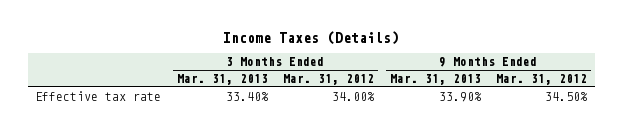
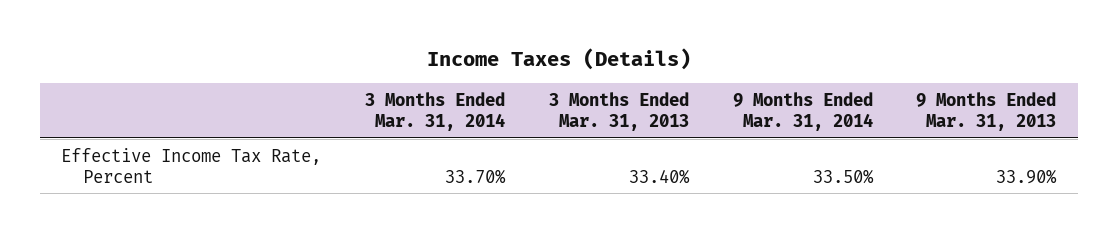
- | 3 Months Ended Mar. 31, 2013 | 3 Months Ended Mar. 31, 2012 | 9 Months Ended Mar. 31, 2013 | 9 Months Ended Mar. 31, 2012
+ | 3 Months Ended Mar. 31, 2014 | 3 Months Ended Mar. 31, 2013 | 9 Months Ended Mar. 31, 2014 | 9 Months Ended Mar. 31, 2013
- Effective tax rate | 33.40% | 34.00% | 33.90% | 34.50%
+ Effective Income Tax Rate, Percent | 33.70% | 33.40% | 33.50% | 33.90%

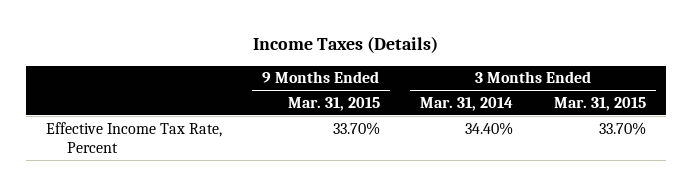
- | 3 Months Ended Mar. 31, 2014 | 3 Months Ended Mar. 31, 2013 | 9 Months Ended Mar. 31, 2014 | 9 Months Ended Mar. 31, 2013
+ | 9 Months Ended Mar. 31, 2015 | 3 Months Ended Mar. 31, 2014 | 3 Months Ended Mar. 31, 2015
- Effective Income Tax Rate, Percent | 33.70% | 33.40% | 33.50% | 33.90%
+ Effective Income Tax Rate, Percent | 33.70% | 34.40% | 33.70%

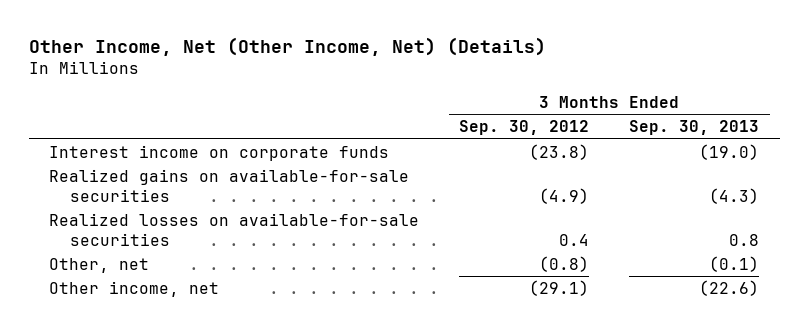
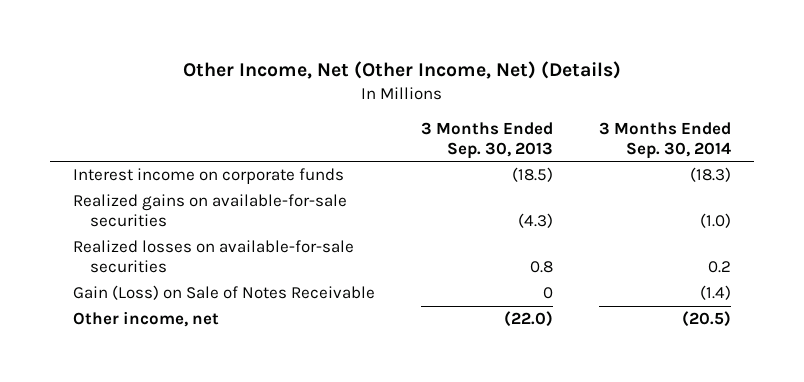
- | 3 Months Ended Sep. 30, 2012 | 3 Months Ended Sep. 30, 2013
+ | 3 Months Ended Sep. 30, 2013 | 3 Months Ended Sep. 30, 2014
- Interest income on corporate funds | (23.8) | (19.0)
+ Interest income on corporate funds | (18.5) | (18.3)
- Other, net | (0.8) | (0.1)
- Other income, net | (29.1) | (22.6)
+ Gain (Loss) on Sale of Notes Receivable | 0 | (1.4)
+ Other income, net | (22.0) | (20.5)

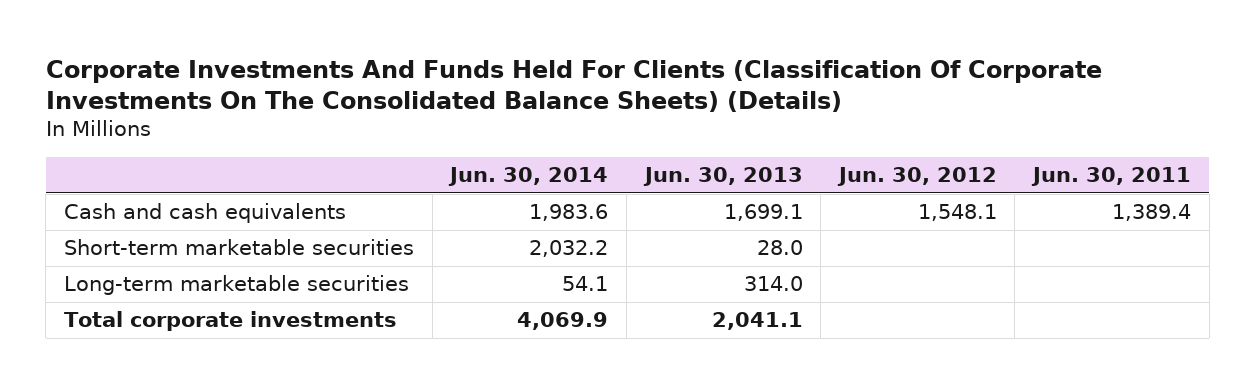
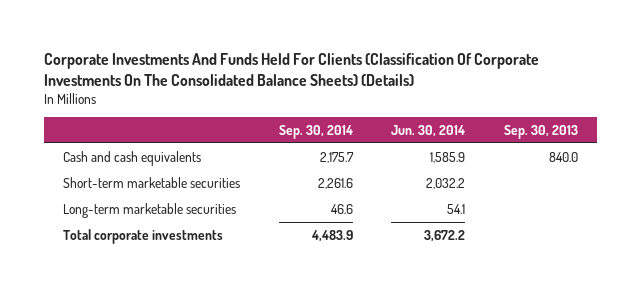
- | Jun. 30, 2014 | Jun. 30, 2013 | Jun. 30, 2012 | Jun. 30, 2011
+ | Sep. 30, 2014 | Jun. 30, 2014 | Sep. 30, 2013
- Cash and cash equivalents | 1,983.6 | 1,699.1 | 1,548.1 | 1,389.4
+ Cash and cash equivalents | 2,175.7 | 1,585.9 | 840.0
- Total corporate investments | 4,069.9 | 2,041.1 | |
+ Total corporate investments | 4,483.9 | 3,672.2 |

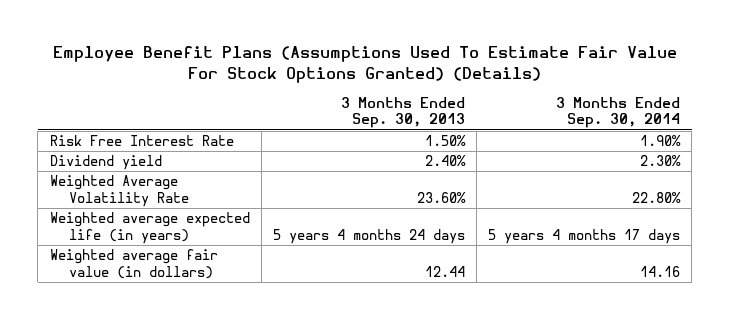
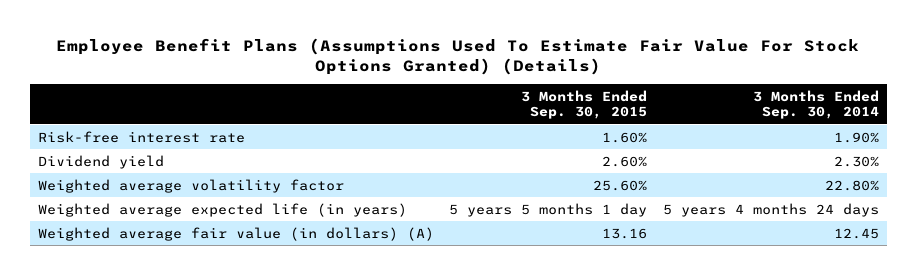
- | 3 Months Ended Sep. 30, 2013 | 3 Months Ended Sep. 30, 2014
+ | 3 Months Ended Sep. 30, 2015 | 3 Months Ended Sep. 30, 2014
- Risk Free Interest Rate | 1.50% | 1.90%
+ Risk-free interest rate | 1.60% | 1.90%
- Weighted Average Volatility Rate | 23.60% | 22.80%
- Weighted average expected life (in years) | 5 years 4 months 24 days | 5 years 4 months 17 days
- Weighted average fair value (in dollars) | 12.44 | 14.16
+ Weighted average volatility factor | 25.60% | 22.80%
+ Weighted average expected life (in years) | 5 years 5 months 1 day | 5 years 4 months 24 days
+ Weighted average fair value (in dollars) (A) | 13.16 | 12.45

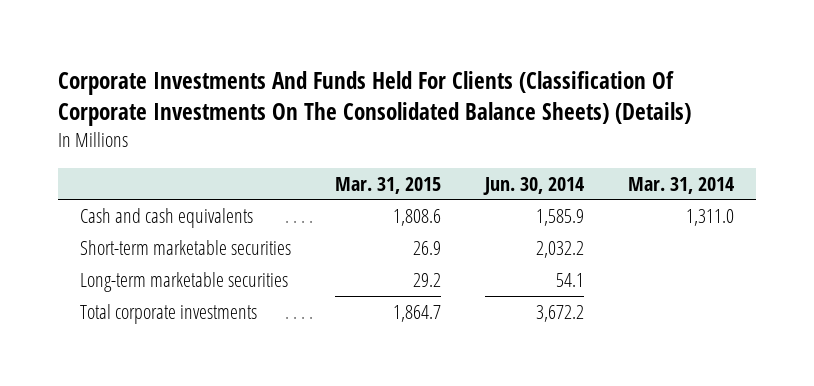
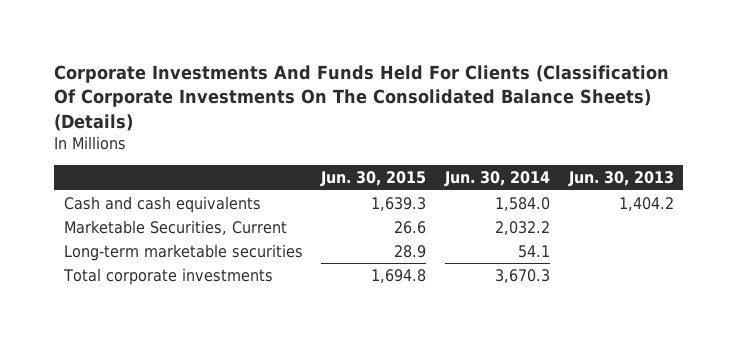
- | Mar. 31, 2015 | Jun. 30, 2014 | Mar. 31, 2014
+ | Jun. 30, 2015 | Jun. 30, 2014 | Jun. 30, 2013
- Cash and cash equivalents | 1,808.6 | 1,585.9 | 1,311.0
- Short-term marketable securities | 26.9 | 2,032.2 |
+ Cash and cash equivalents | 1,639.3 | 1,584.0 | 1,404.2
+ Marketable Securities, Current | 26.6 | 2,032.2 |
- Total corporate investments | 1,864.7 | 3,672.2 |
+ Total corporate investments | 1,694.8 | 3,670.3 |

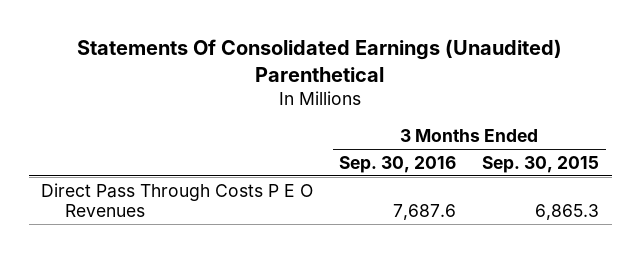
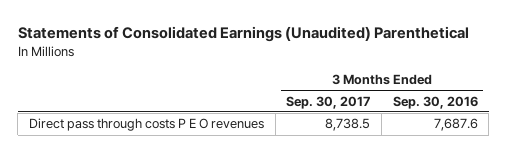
- Statements Of Consolidated Earnings (Unaudited) Parenthetical
+ Statements of Consolidated Earnings (Unaudited) Parenthetical
- | 3 Months Ended Sep. 30, 2016 | 3 Months Ended Sep. 30, 2015
+ | 3 Months Ended Sep. 30, 2017 | 3 Months Ended Sep. 30, 2016
- Direct Pass Through Costs P E O Revenues | 7,687.6 | 6,865.3
+ Direct pass through costs P E O revenues | 8,738.5 | 7,687.6

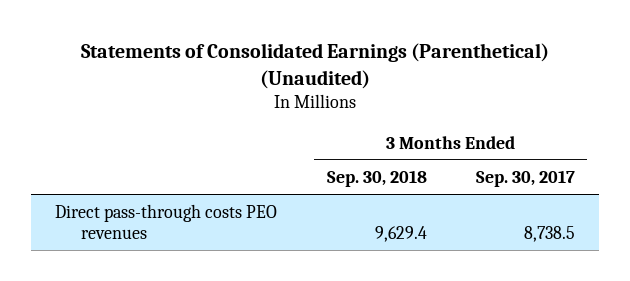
- Statements of Consolidated Earnings (Unaudited) Parenthetical
+ Statements of Consolidated Earnings (Parenthetical) (Unaudited)
- | 3 Months Ended Sep. 30, 2017 | 3 Months Ended Sep. 30, 2016
+ | 3 Months Ended Sep. 30, 2018 | 3 Months Ended Sep. 30, 2017
- Direct pass through costs P E O revenues | 8,738.5 | 7,687.6
+ Direct pass-through costs PEO revenues | 9,629.4 | 8,738.5

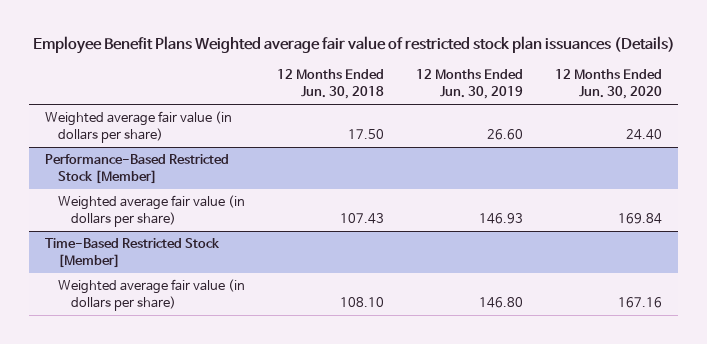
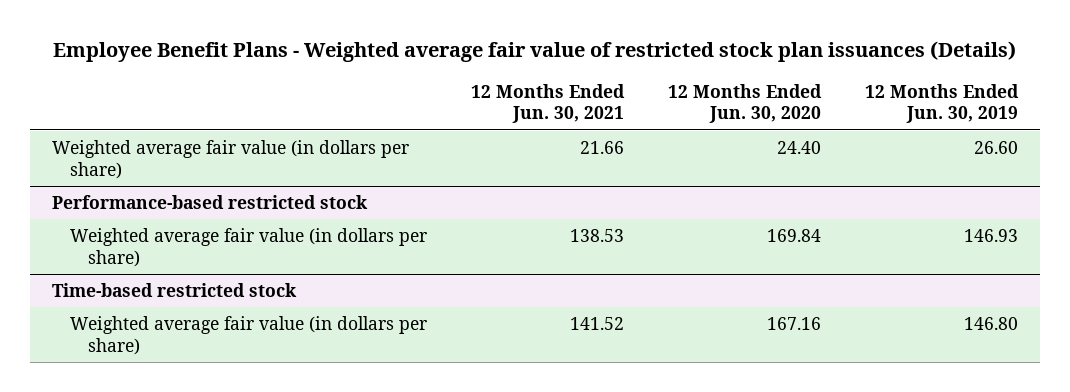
- Employee Benefit Plans Weighted average fair value of restricted stock plan issuances (Details)
+ Employee Benefit Plans - Weighted average fair value of restricted stock plan issuances (Details)
- | 12 Months Ended Jun. 30, 2018 | 12 Months Ended Jun. 30, 2019 | 12 Months Ended Jun. 30, 2020
+ | 12 Months Ended Jun. 30, 2021 | 12 Months Ended Jun. 30, 2020 | 12 Months Ended Jun. 30, 2019
- Performance-Based Restricted Stock [Member]
+ Performance-based restricted stock
- Time-Based Restricted Stock [Member]
+ Time-based restricted stock

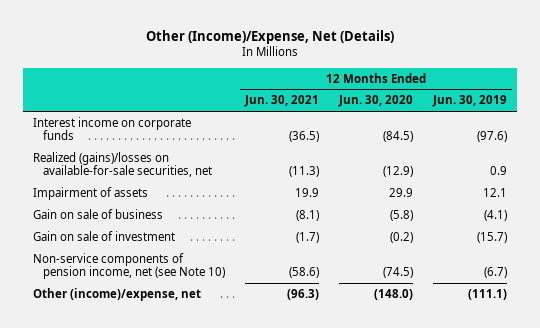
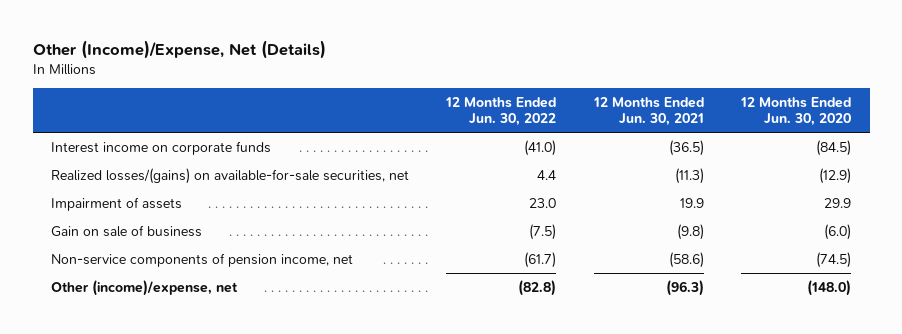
- | 12 Months Ended Jun. 30, 2021 | 12 Months Ended Jun. 30, 2020 | 12 Months Ended Jun. 30, 2019
+ | 12 Months Ended Jun. 30, 2022 | 12 Months Ended Jun. 30, 2021 | 12 Months Ended Jun. 30, 2020
- Realized (gains)/losses on available-for-sale securities, net | (11.3) | (12.9) | 0.9
+ Realized losses/(gains) on available-for-sale securities, net | 4.4 | (11.3) | (12.9)
- Gain on sale of business | (8.1) | (5.8) | (4.1)
- Gain on sale of investment | (1.7) | (0.2) | (15.7)
- Non-service components of pension income, net (see Note 10) | (58.6) | (74.5) | (6.7)
+ Gain on sale of business | (7.5) | (9.8) | (6.0)
+ Non-service components of pension income, net | (61.7) | (58.6) | (74.5)

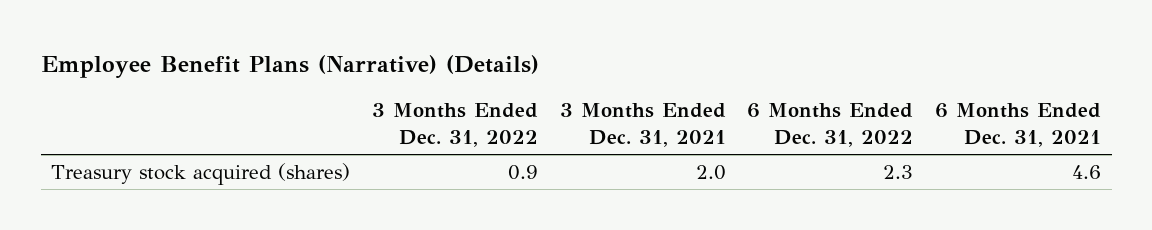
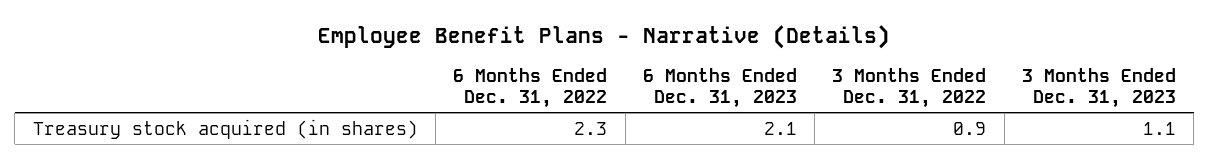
- Employee Benefit Plans (Narrative) (Details)
+ Employee Benefit Plans - Narrative (Details)
- | 3 Months Ended Dec. 31, 2022 | 3 Months Ended Dec. 31, 2021 | 6 Months Ended Dec. 31, 2022 | 6 Months Ended Dec. 31, 2021
+ | 6 Months Ended Dec. 31, 2022 | 6 Months Ended Dec. 31, 2023 | 3 Months Ended Dec. 31, 2022 | 3 Months Ended Dec. 31, 2023
- Treasury stock acquired (shares) | 0.9 | 2.0 | 2.3 | 4.6
+ Treasury stock acquired (in shares) | 2.3 | 2.1 | 0.9 | 1.1

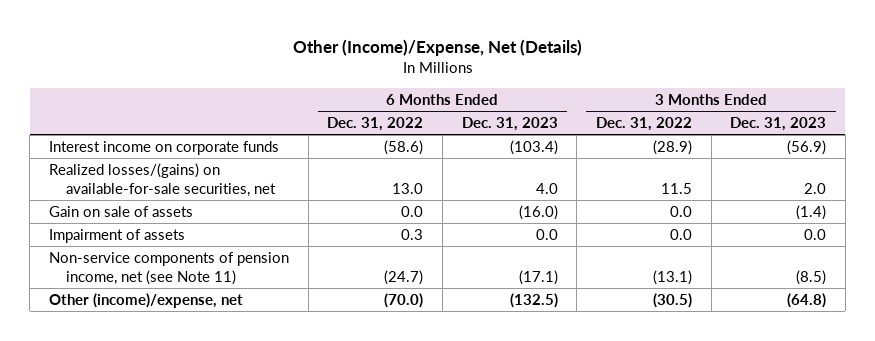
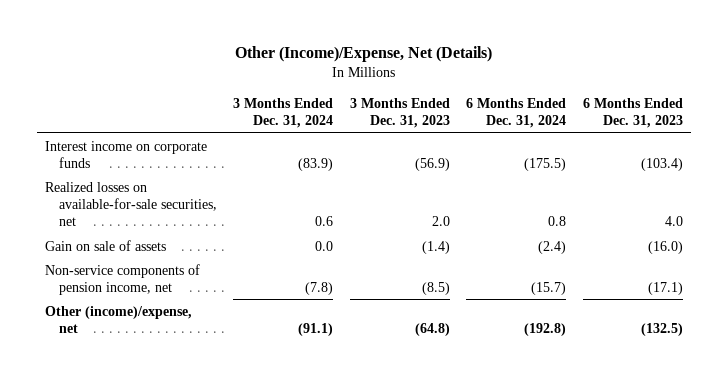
- | 6 Months Ended Dec. 31, 2022 | 6 Months Ended Dec. 31, 2023 | 3 Months Ended Dec. 31, 2022 | 3 Months Ended Dec. 31, 2023
+ | 3 Months Ended Dec. 31, 2024 | 3 Months Ended Dec. 31, 2023 | 6 Months Ended Dec. 31, 2024 | 6 Months Ended Dec. 31, 2023
- Realized losses/(gains) on available-for-sale securities, net | 13.0 | 4.0 | 11.5 | 2.0
+ Realized losses on available-for-sale securities, net | 0.6 | 2.0 | 0.8 | 4.0
- Impairment of assets | 0.3 | 0.0 | 0.0 | 0.0
- Non-service components of pension income, net (see Note 11) | (24.7) | (17.1) | (13.1) | (8.5)
+ Non-service components of pension income, net | (7.8) | (8.5) | (15.7) | (17.1)

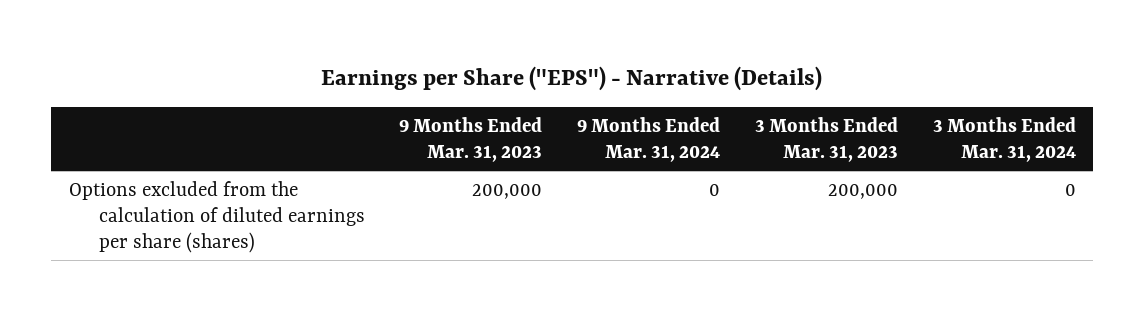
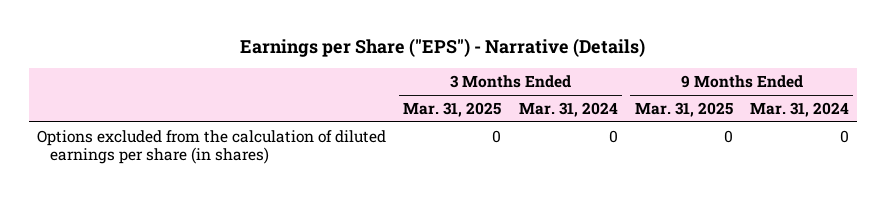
- | 9 Months Ended Mar. 31, 2023 | 9 Months Ended Mar. 31, 2024 | 3 Months Ended Mar. 31, 2023 | 3 Months Ended Mar. 31, 2024
+ | 3 Months Ended Mar. 31, 2025 | 3 Months Ended Mar. 31, 2024 | 9 Months Ended Mar. 31, 2025 | 9 Months Ended Mar. 31, 2024
- Options excluded from the calculation of diluted earnings per share (shares) | 200,000 | 0 | 200,000 | 0
+ Options excluded from the calculation of diluted earnings per share (in shares) | 0 | 0 | 0 | 0

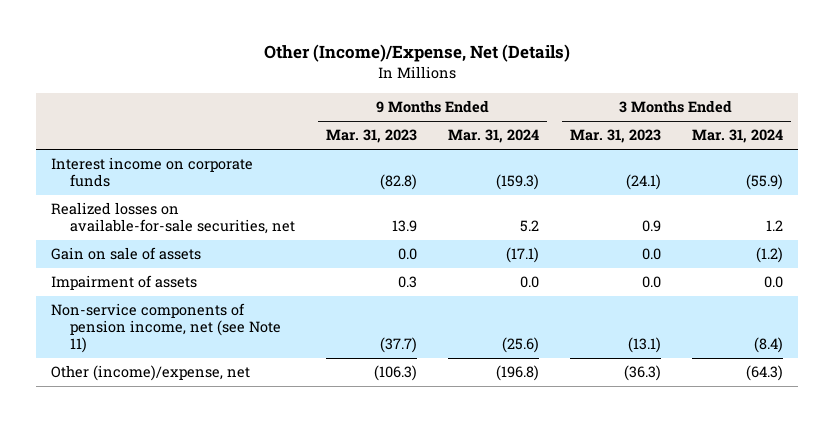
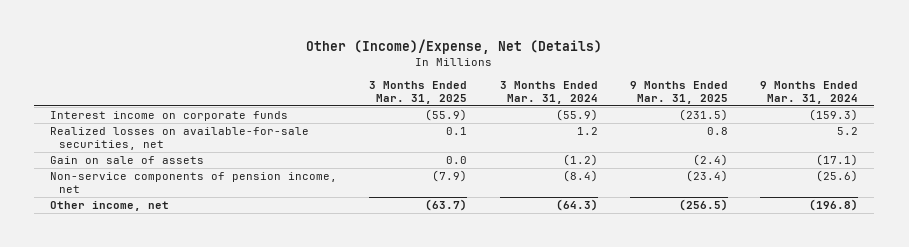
- | 9 Months Ended Mar. 31, 2023 | 9 Months Ended Mar. 31, 2024 | 3 Months Ended Mar. 31, 2023 | 3 Months Ended Mar. 31, 2024
+ | 3 Months Ended Mar. 31, 2025 | 3 Months Ended Mar. 31, 2024 | 9 Months Ended Mar. 31, 2025 | 9 Months Ended Mar. 31, 2024
- Impairment of assets | 0.3 | 0.0 | 0.0 | 0.0
- Non-service components of pension income, net (see Note 11) | (37.7) | (25.6) | (13.1) | (8.4)
- Other (income)/expense, net | (106.3) | (196.8) | (36.3) | (64.3)
+ Non-service components of pension income, net | (7.9) | (8.4) | (23.4) | (25.6)
+ Other income, net | (63.7) | (64.3) | (256.5) | (196.8)

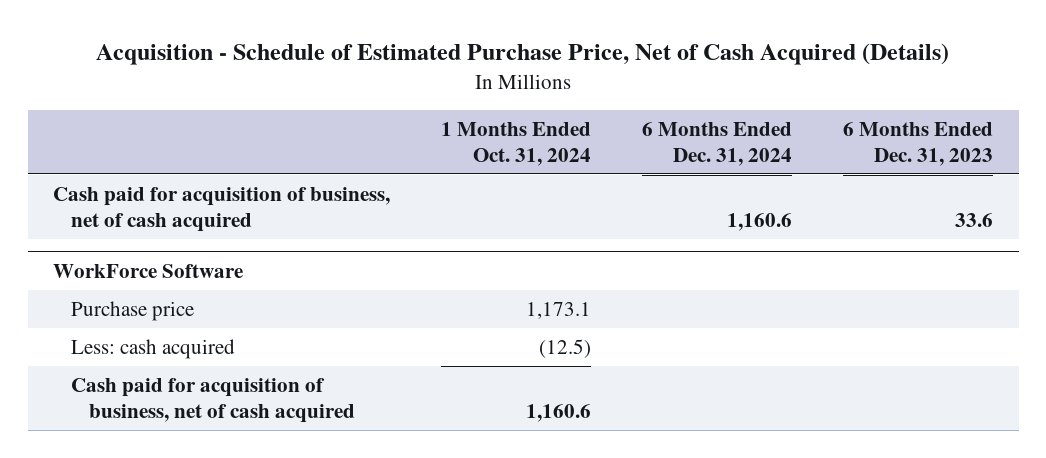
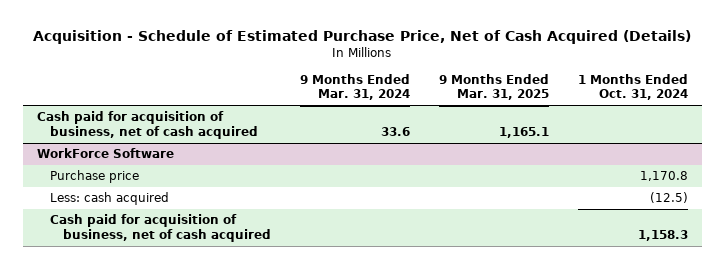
- | 1 Months Ended Oct. 31, 2024 | 6 Months Ended Dec. 31, 2024 | 6 Months Ended Dec. 31, 2023
+ | 9 Months Ended Mar. 31, 2024 | 9 Months Ended Mar. 31, 2025 | 1 Months Ended Oct. 31, 2024
@ WorkForce Software
- Purchase price | 1,173.1 | |
+ Purchase price | | | 1,170.8
- Cash paid for acquisition of business, net of cash acquired | 1,160.6 | |
+ Cash paid for acquisition of business, net of cash acquired | | | 1,158.3

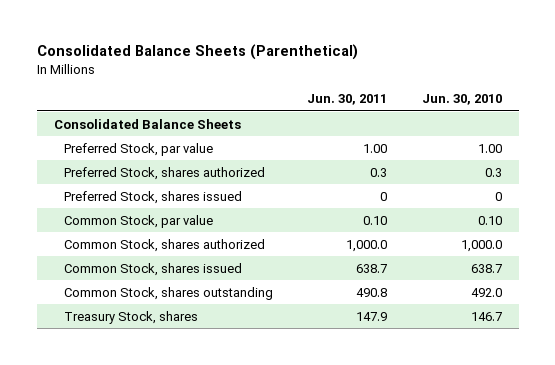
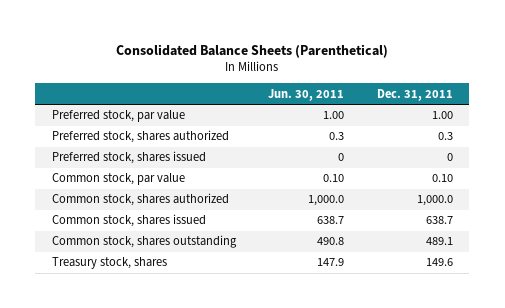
- | Jun. 30, 2011 | Jun. 30, 2010
+ | Jun. 30, 2011 | Dec. 31, 2011
- Consolidated Balance Sheets
- Preferred Stock, par value | 1.00 | 1.00
- Preferred Stock, shares authorized | 0.3 | 0.3
- Preferred Stock, shares issued | 0 | 0
- Common Stock, par value | 0.10 | 0.10
- Common Stock, shares authorized | 1,000.0 | 1,000.0
- Common Stock, shares issued | 638.7 | 638.7
- Common Stock, shares outstanding | 490.8 | 492.0
- Treasury Stock, shares | 147.9 | 146.7
+ Preferred stock, par value | 1.00 | 1.00
+ Preferred stock, shares authorized | 0.3 | 0.3
+ Preferred stock, shares issued | 0 | 0
+ Common stock, par value | 0.10 | 0.10
+ Common stock, shares authorized | 1,000.0 | 1,000.0
+ Common stock, shares issued | 638.7 | 638.7
+ Common stock, shares outstanding | 490.8 | 489.1
+ Treasury stock, shares | 147.9 | 149.6

